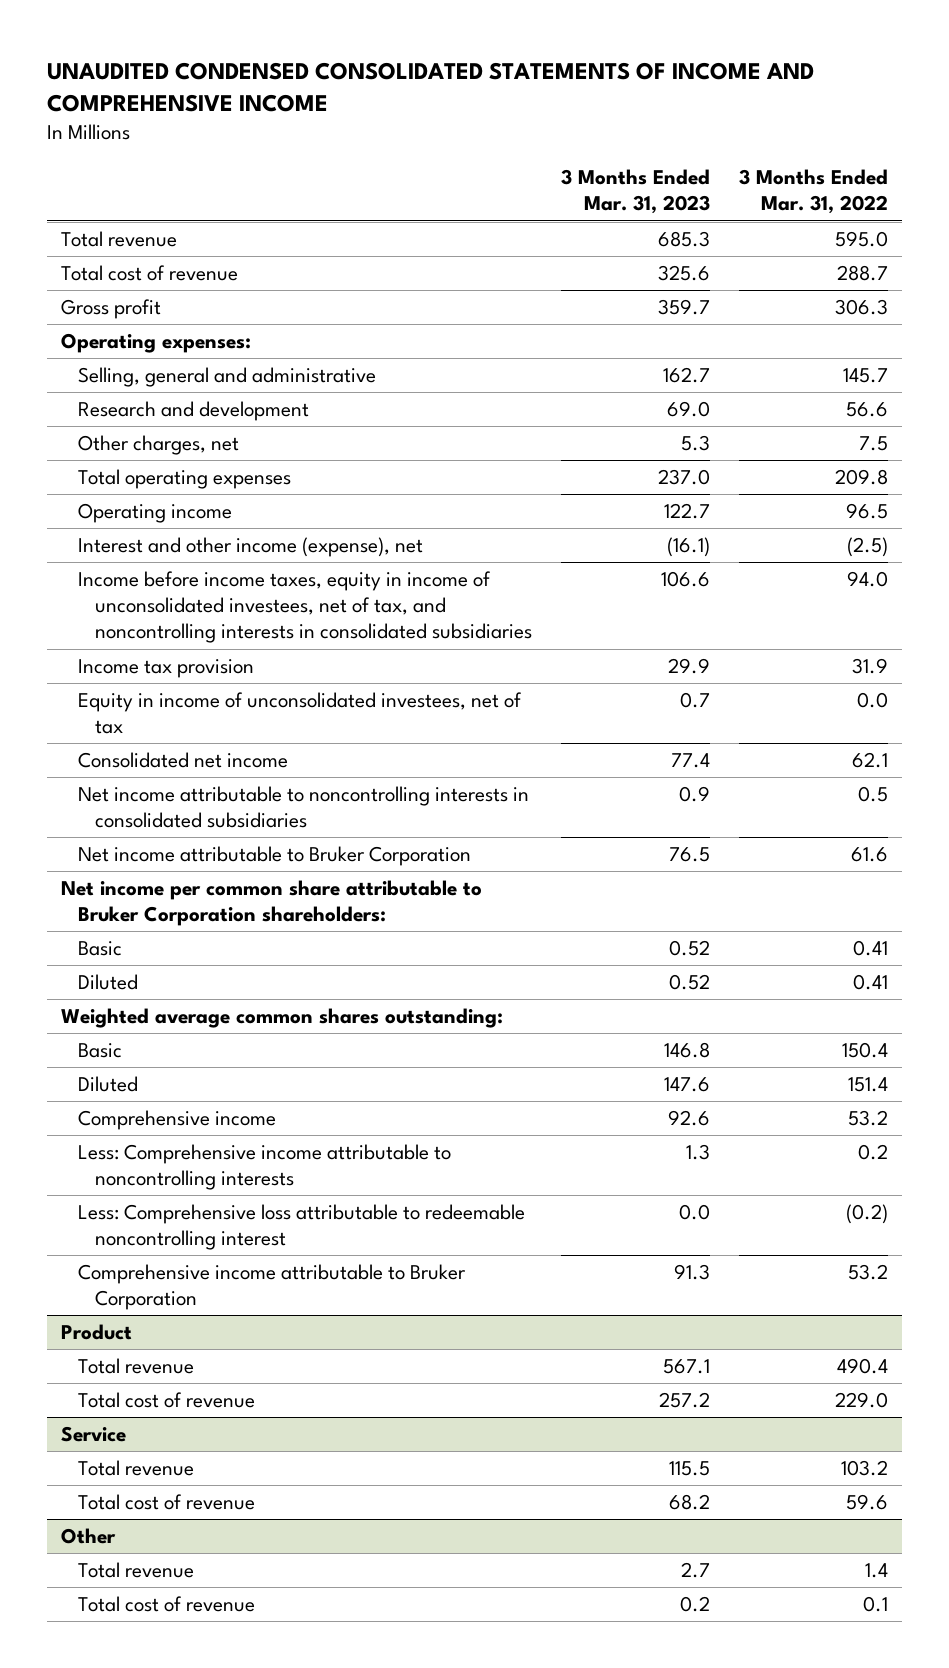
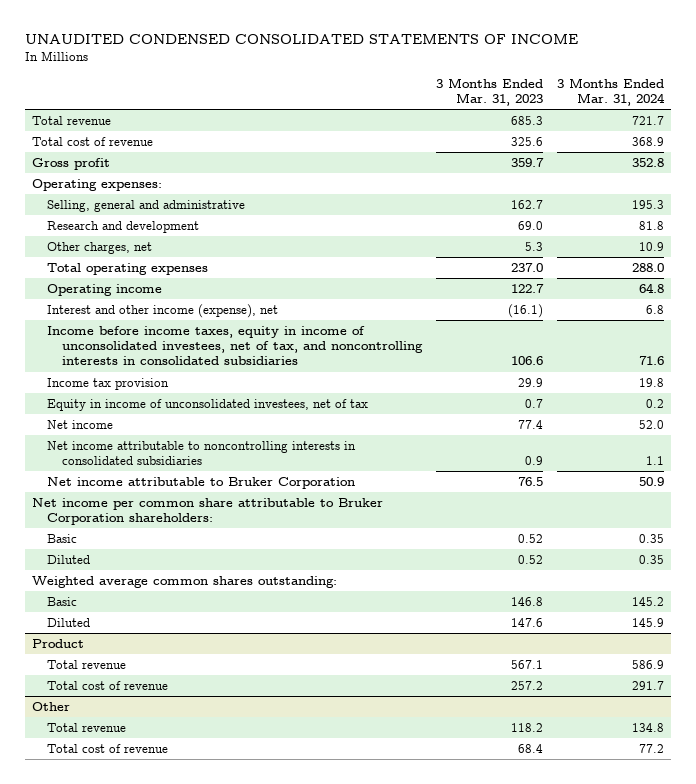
- UNAUDITED CONDENSED CONSOLIDATED STATEMENTS OF INCOME AND COMPREHENSIVE INCOME
+ UNAUDITED CONDENSED CONSOLIDATED STATEMENTS OF INCOME
- | 3 Months Ended Mar. 31, 2023 | 3 Months Ended Mar. 31, 2022
+ | 3 Months Ended Mar. 31, 2023 | 3 Months Ended Mar. 31, 2024
- Consolidated net income | 77.4 | 62.1
+ Net income | 77.4 | 52.0
- Comprehensive income | 92.6 | 53.2
- Less: Comprehensive income attributable to noncontrolling interests | 1.3 | 0.2
- Less: Comprehensive loss attributable to redeemable noncontrolling interest | 0.0 | (0.2)
- Comprehensive income attributable to Bruker Corporation | 91.3 | 53.2
- Service
- Total revenue | 115.5 | 103.2
- Total cost of revenue | 68.2 | 59.6
@ Other
- Total revenue | 2.7 | 1.4
- Total cost of revenue | 0.2 | 0.1
+ Total revenue | 118.2 | 134.8
+ Total cost of revenue | 68.4 | 77.2

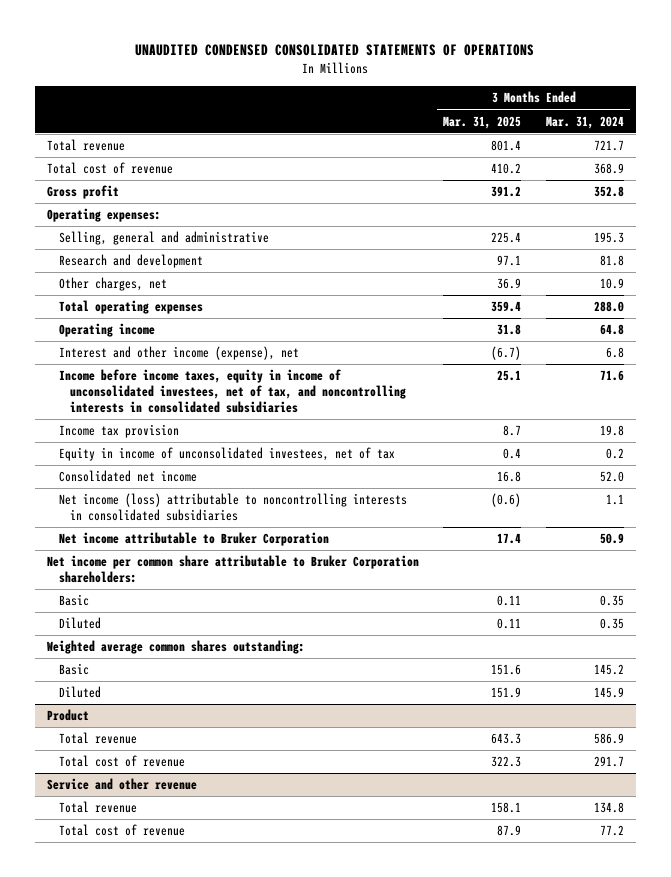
- UNAUDITED CONDENSED CONSOLIDATED STATEMENTS OF INCOME
+ UNAUDITED CONDENSED CONSOLIDATED STATEMENTS OF OPERATIONS
- | 3 Months Ended Mar. 31, 2023 | 3 Months Ended Mar. 31, 2024
+ | 3 Months Ended Mar. 31, 2025 | 3 Months Ended Mar. 31, 2024
- Net income | 77.4 | 52.0
- Net income attributable to noncontrolling interests in consolidated subsidiaries | 0.9 | 1.1
+ Consolidated net income | 16.8 | 52.0
+ Net income (loss) attributable to noncontrolling interests in consolidated subsidiaries | (0.6) | 1.1
- Other
+ Service and other revenue

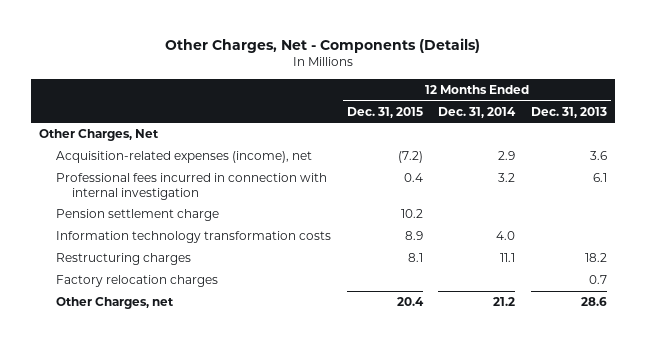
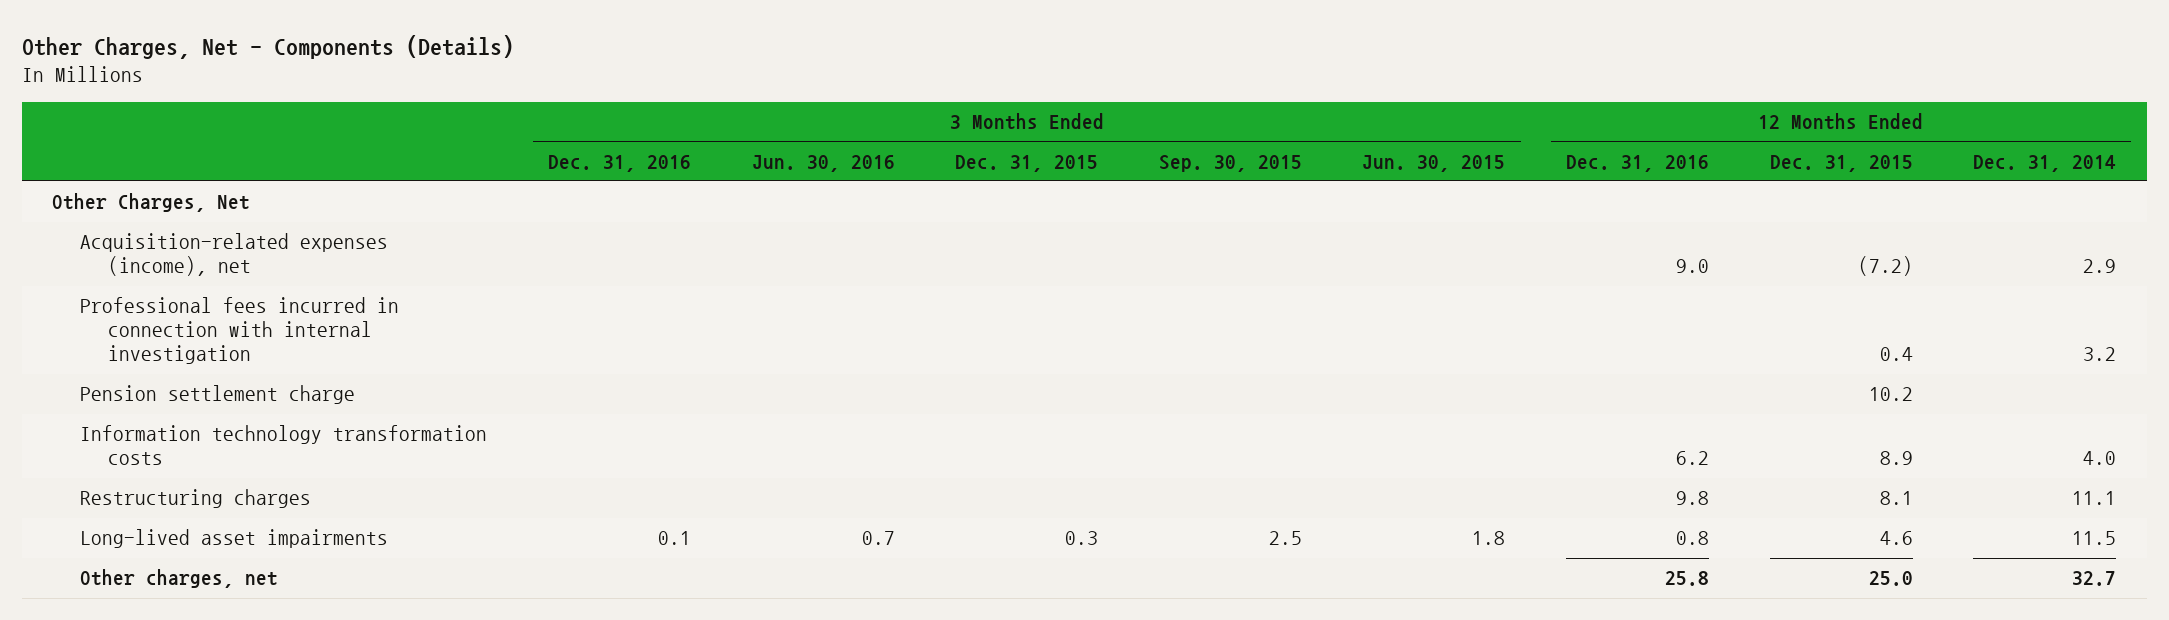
- | 12 Months Ended Dec. 31, 2015 | 12 Months Ended Dec. 31, 2014 | 12 Months Ended Dec. 31, 2013
+ | 3 Months Ended Dec. 31, 2016 | 3 Months Ended Jun. 30, 2016 | 3 Months Ended Dec. 31, 2015 | 3 Months Ended Sep. 30, 2015 | 3 Months Ended Jun. 30, 2015 | 12 Months Ended Dec. 31, 2016 | 12 Months Ended Dec. 31, 2015 | 12 Months Ended Dec. 31, 2014
- Factory relocation charges | | | 0.7
- Other Charges, net | 20.4 | 21.2 | 28.6
+ Long-lived asset impairments | 0.1 | 0.7 | 0.3 | 2.5 | 1.8 | 0.8 | 4.6 | 11.5
+ Other charges, net | | | | | | 25.8 | 25.0 | 32.7

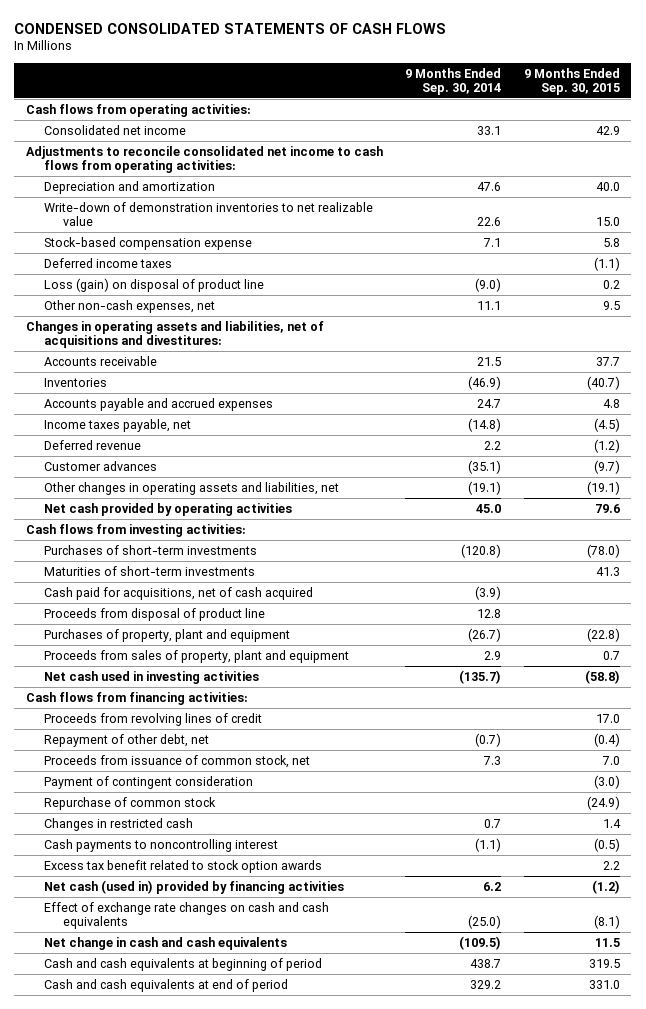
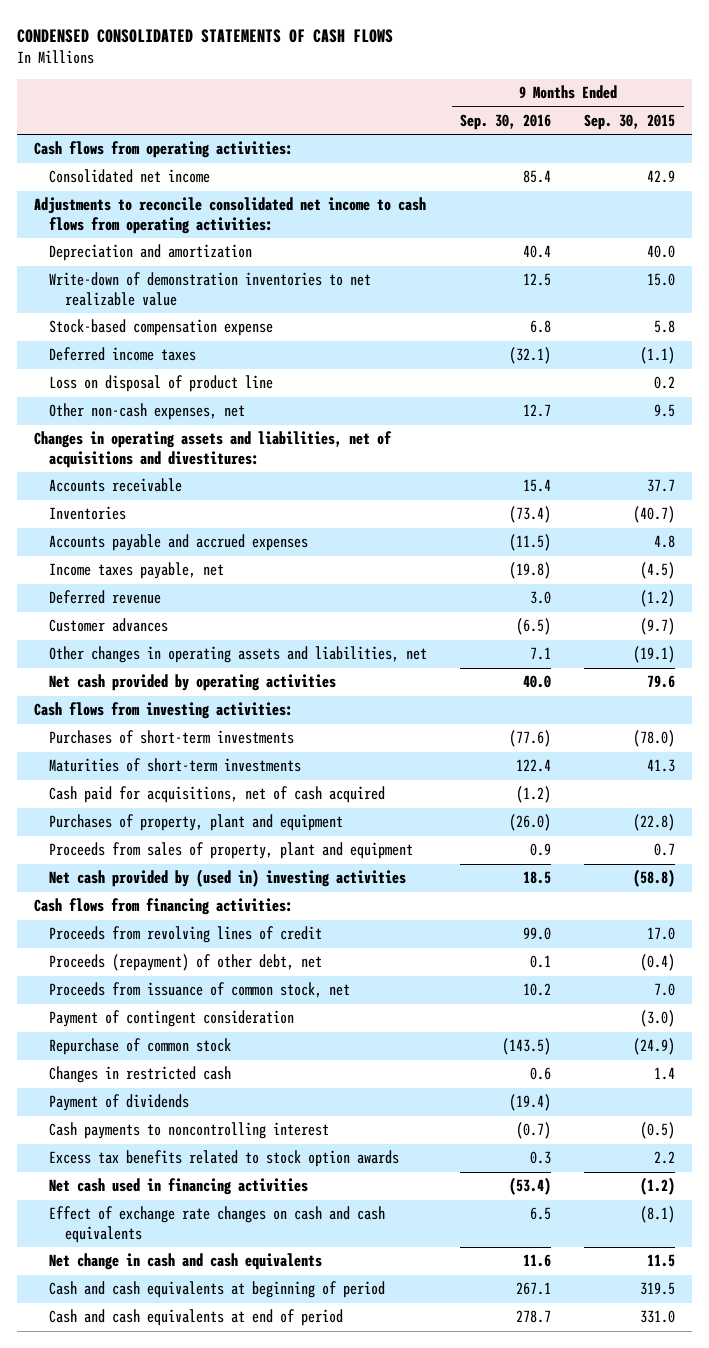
- | 9 Months Ended Sep. 30, 2014 | 9 Months Ended Sep. 30, 2015
+ | 9 Months Ended Sep. 30, 2016 | 9 Months Ended Sep. 30, 2015
- Loss (gain) on disposal of product line | (9.0) | 0.2
+ Loss on disposal of product line | | 0.2
- Proceeds from disposal of product line | 12.8 |
- Net cash used in investing activities | (135.7) | (58.8)
+ Net cash provided by (used in) investing activities | 18.5 | (58.8)
- Repayment of other debt, net | (0.7) | (0.4)
+ Proceeds (repayment) of other debt, net | 0.1 | (0.4)
+ Payment of dividends | (19.4) |
- Excess tax benefit related to stock option awards | | 2.2
- Net cash (used in) provided by financing activities | 6.2 | (1.2)
+ Excess tax benefits related to stock option awards | 0.3 | 2.2
+ Net cash used in financing activities | (53.4) | (1.2)

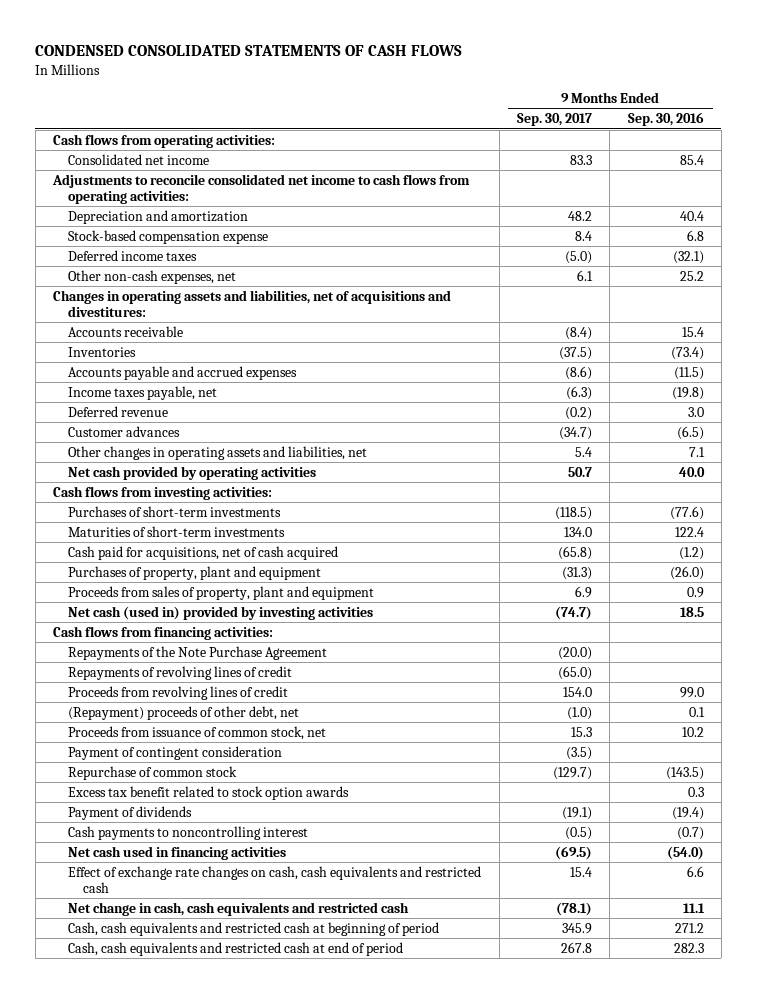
- | 9 Months Ended Sep. 30, 2016 | 9 Months Ended Sep. 30, 2015
+ | 9 Months Ended Sep. 30, 2017 | 9 Months Ended Sep. 30, 2016
- Write-down of demonstration inventories to net realizable value | 12.5 | 15.0
- Loss on disposal of product line | | 0.2
- Other non-cash expenses, net | 12.7 | 9.5
+ Other non-cash expenses, net | 6.1 | 25.2
- Net cash provided by (used in) investing activities | 18.5 | (58.8)
+ Net cash (used in) provided by investing activities | (74.7) | 18.5
+ Repayments of the Note Purchase Agreement | (20.0) |
+ Repayments of revolving lines of credit | (65.0) |
- Proceeds (repayment) of other debt, net | 0.1 | (0.4)
+ (Repayment) proceeds of other debt, net | (1.0) | 0.1
- Changes in restricted cash | 0.6 | 1.4
+ Excess tax benefit related to stock option awards | | 0.3
- Excess tax benefits related to stock option awards | 0.3 | 2.2
- Net cash used in financing activities | (53.4) | (1.2)
- Effect of exchange rate changes on cash and cash equivalents | 6.5 | (8.1)
- Net change in cash and cash equivalents | 11.6 | 11.5
- Cash and cash equivalents at beginning of period | 267.1 | 319.5
- Cash and cash equivalents at end of period | 278.7 | 331.0
+ Net cash used in financing activities | (69.5) | (54.0)
+ Effect of exchange rate changes on cash, cash equivalents and restricted cash | 15.4 | 6.6
+ Net change in cash, cash equivalents and restricted cash | (78.1) | 11.1
+ Cash, cash equivalents and restricted cash at beginning of period | 345.9 | 271.2
+ Cash, cash equivalents and restricted cash at end of period | 267.8 | 282.3

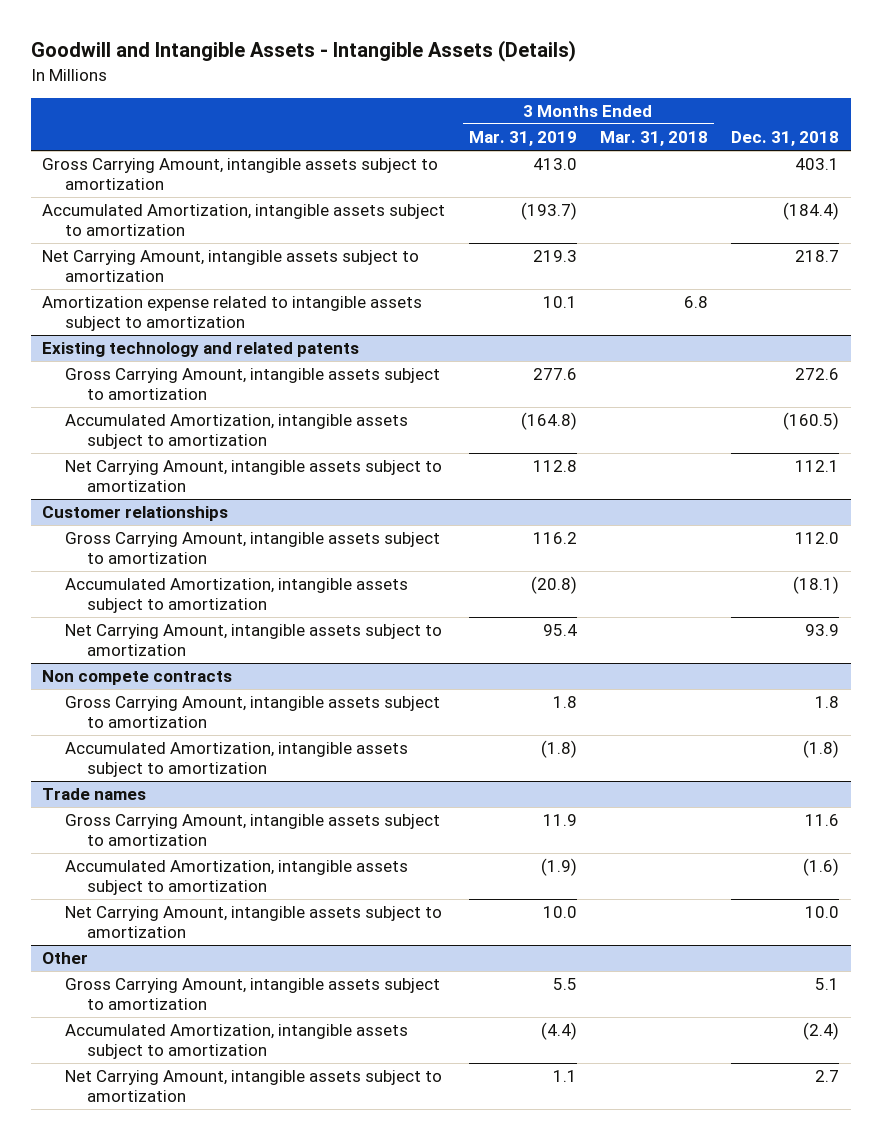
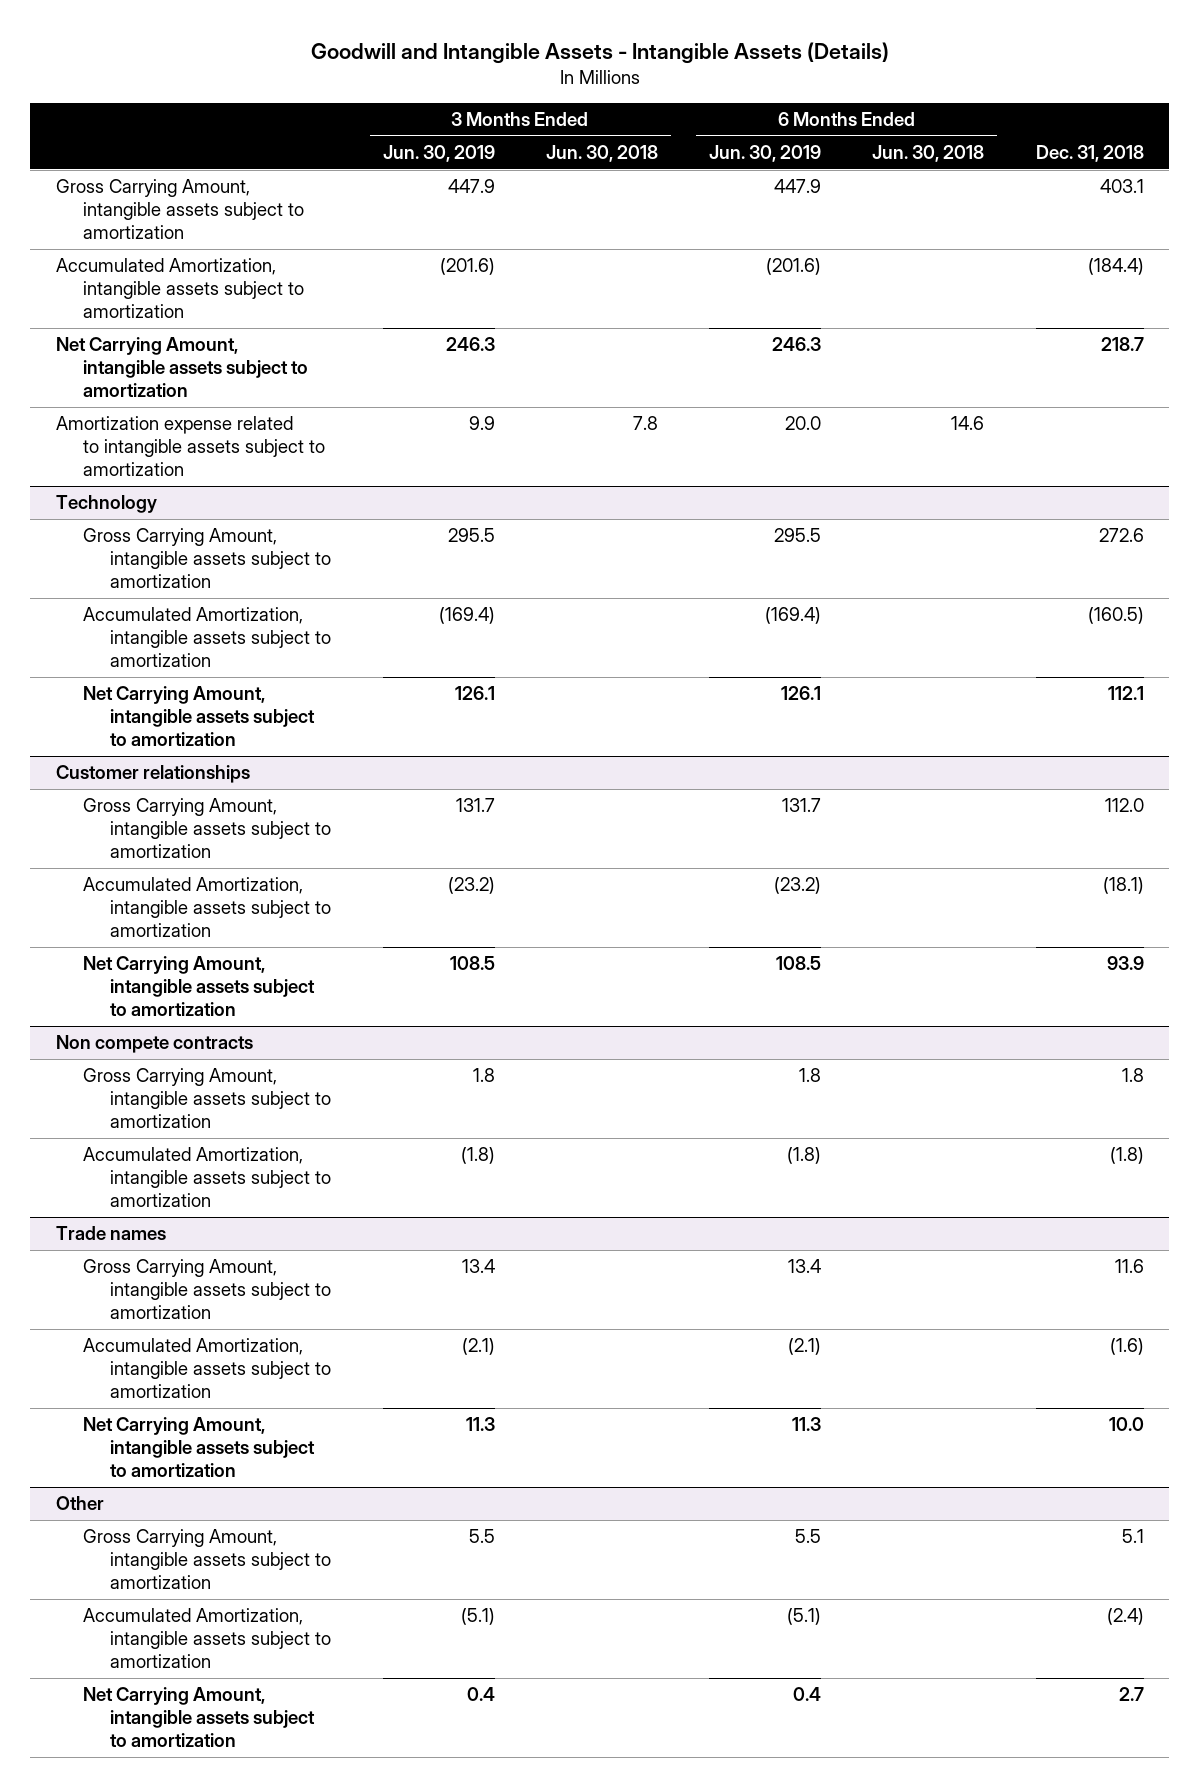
- | 3 Months Ended Mar. 31, 2019 | 3 Months Ended Mar. 31, 2018 | Dec. 31, 2018
+ | 3 Months Ended Jun. 30, 2019 | 3 Months Ended Jun. 30, 2018 | 6 Months Ended Jun. 30, 2019 | 6 Months Ended Jun. 30, 2018 | Dec. 31, 2018
- Existing technology and related patents
+ Technology

